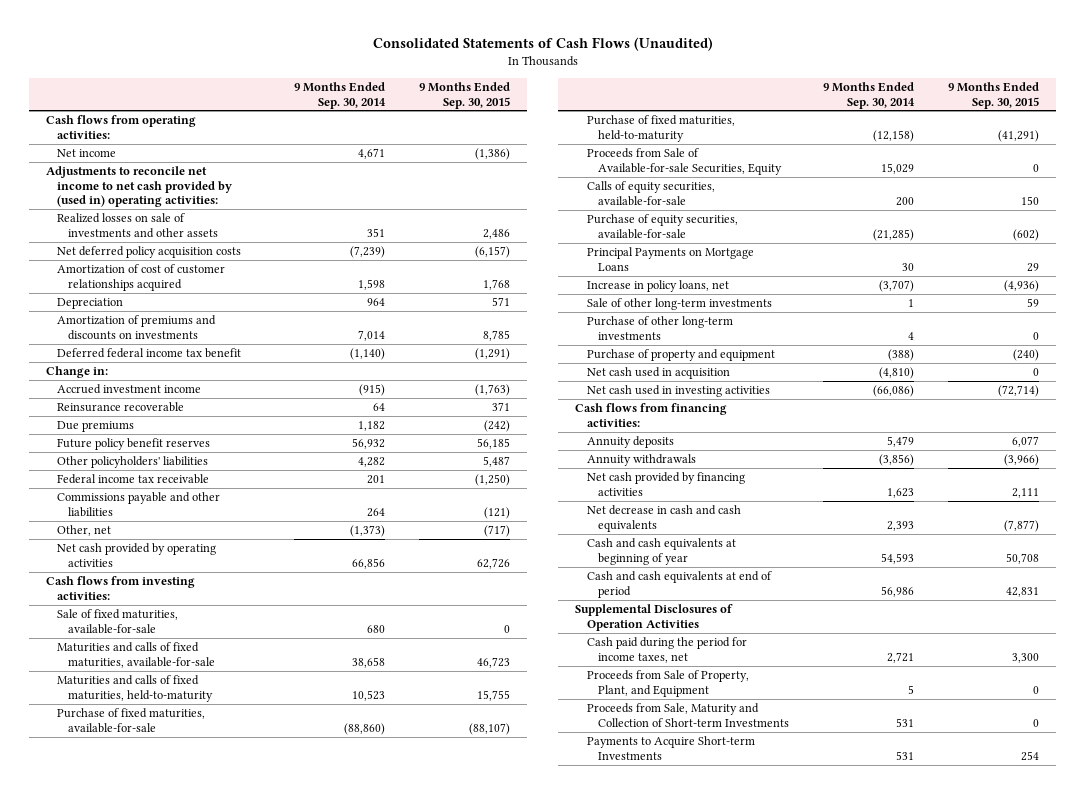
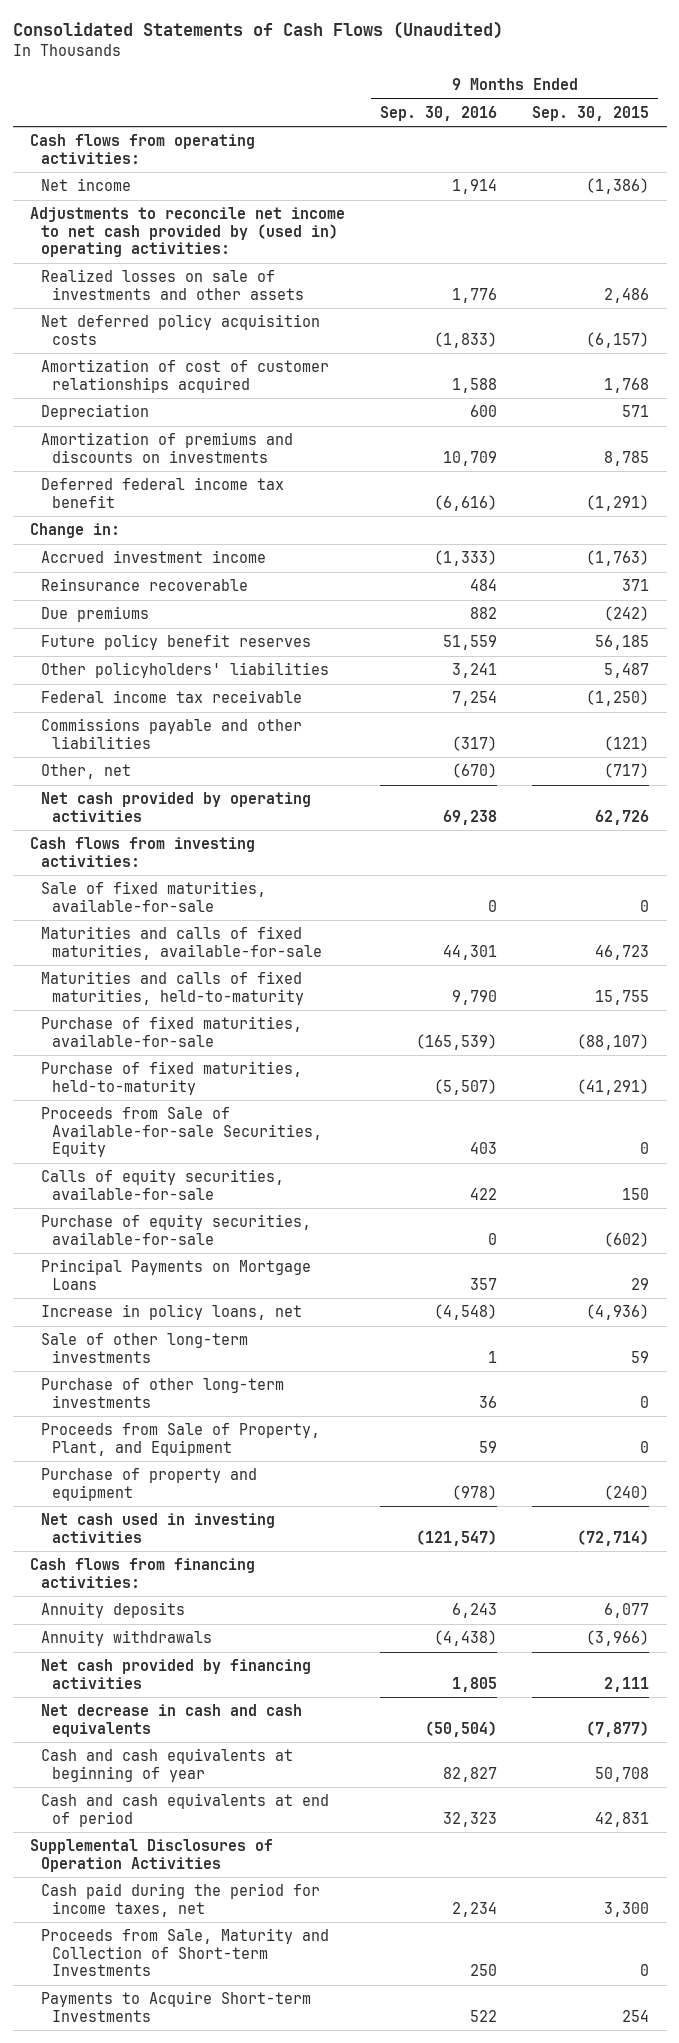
- | 9 Months Ended Sep. 30, 2014 | 9 Months Ended Sep. 30, 2015
+ | 9 Months Ended Sep. 30, 2016 | 9 Months Ended Sep. 30, 2015
moved up: Proceeds from Sale of Property, Plant, and Equipment | 59 | 0
- Net cash used in acquisition | (4,810) | 0

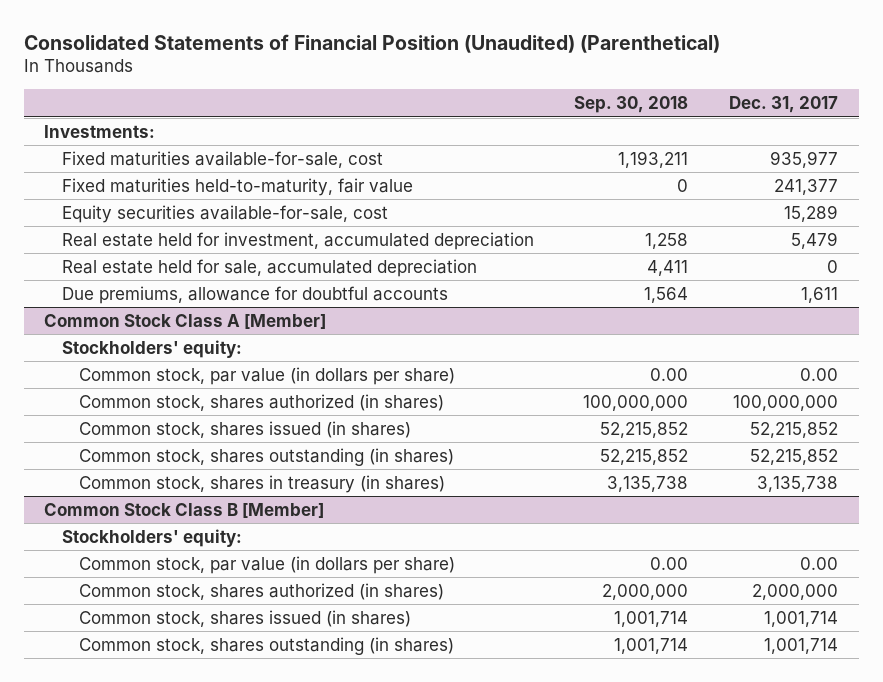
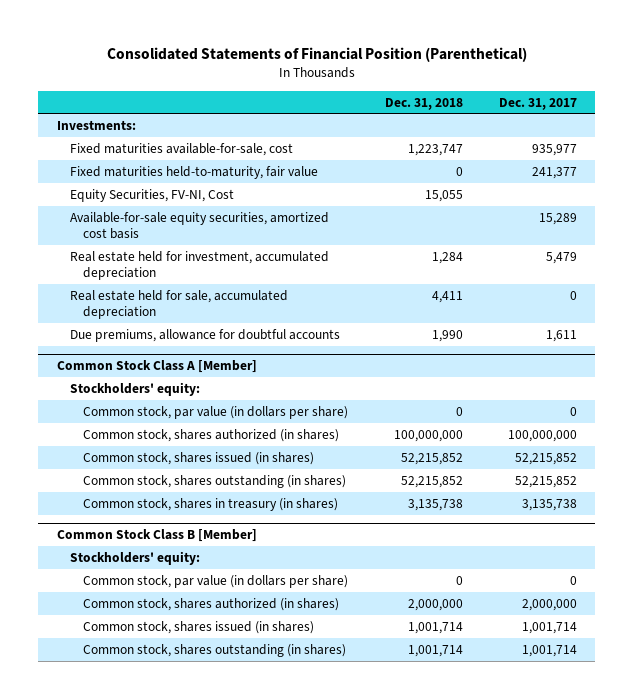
- Consolidated Statements of Financial Position (Unaudited) (Parenthetical)
+ Consolidated Statements of Financial Position (Parenthetical)
- | Sep. 30, 2018 | Dec. 31, 2017
+ | Dec. 31, 2018 | Dec. 31, 2017
- Equity securities available-for-sale, cost | | 15,289
+ Equity Securities, FV-NI, Cost | 15,055 |
+ Available-for-sale equity securities, amortized cost basis | | 15,289
@ Common Stock Class A [Member]
- Common stock, par value (in dollars per share) | 0.00 | 0.00
+ Common stock, par value (in dollars per share) | 0 | 0
@ Common Stock Class B [Member]
- Common stock, par value (in dollars per share) | 0.00 | 0.00
+ Common stock, par value (in dollars per share) | 0 | 0

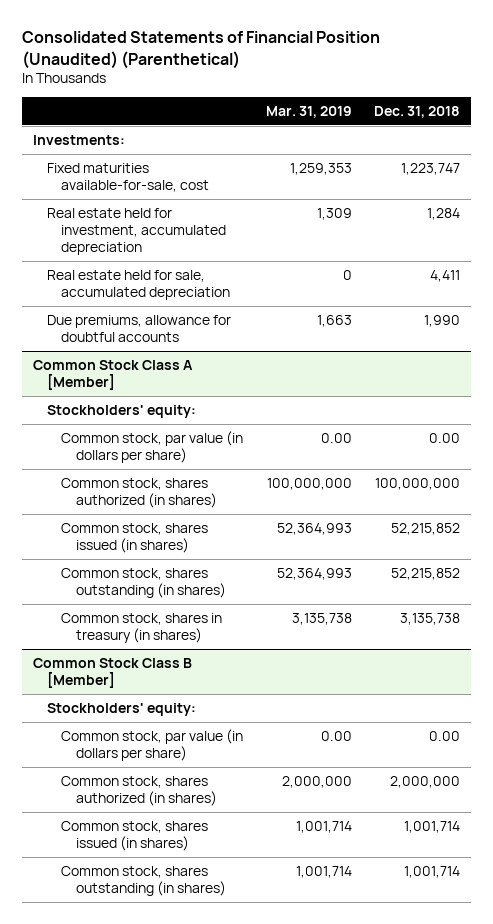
- Consolidated Statements of Financial Position (Parenthetical)
+ Consolidated Statements of Financial Position (Unaudited) (Parenthetical)
- | Dec. 31, 2018 | Dec. 31, 2017
+ | Mar. 31, 2019 | Dec. 31, 2018
- Fixed maturities held-to-maturity, fair value | 0 | 241,377
- Equity Securities, FV-NI, Cost | 15,055 |
- Available-for-sale equity securities, amortized cost basis | | 15,289
@ Common Stock Class A [Member]
- Common stock, par value (in dollars per share) | 0 | 0
+ Common stock, par value (in dollars per share) | 0.00 | 0.00
@ Common Stock Class B [Member]
- Common stock, par value (in dollars per share) | 0 | 0
+ Common stock, par value (in dollars per share) | 0.00 | 0.00

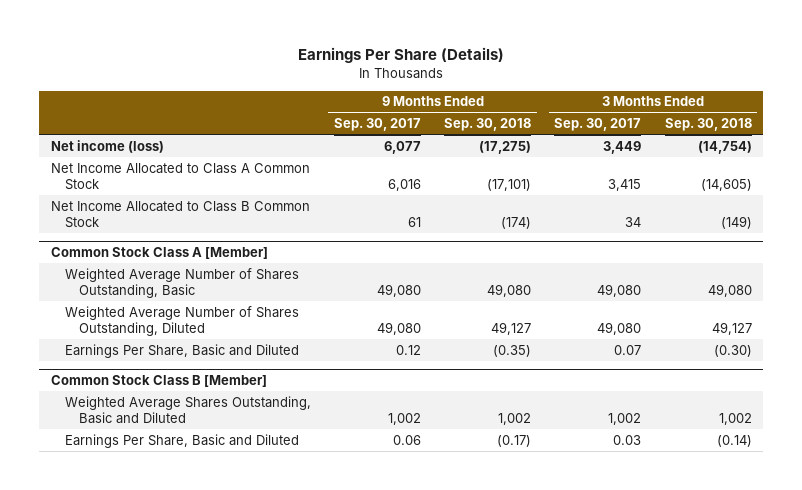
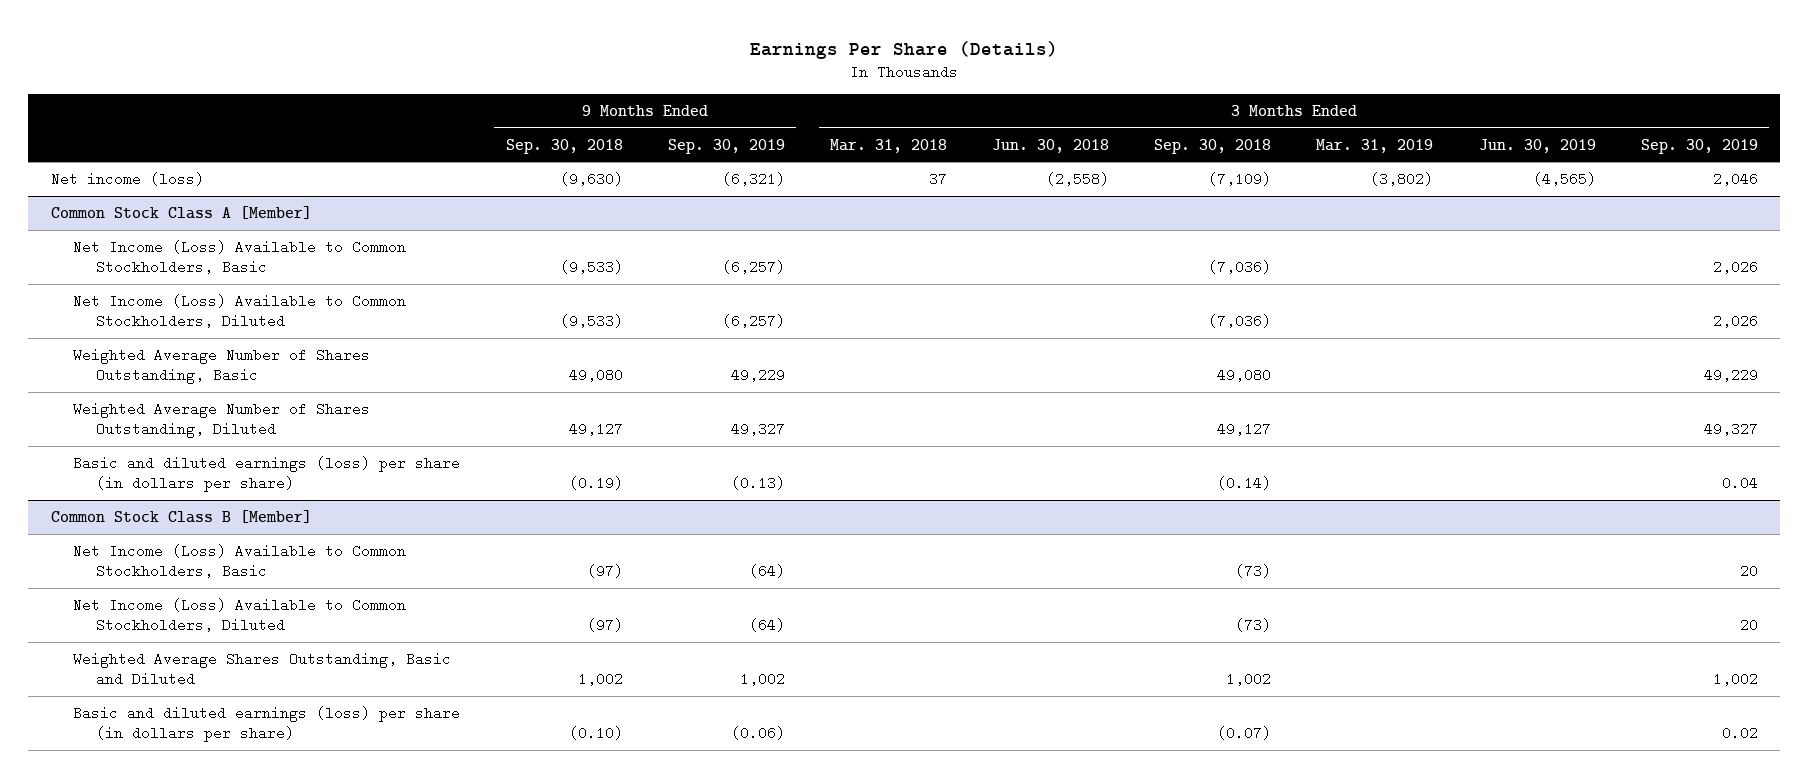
- | 9 Months Ended Sep. 30, 2017 | 9 Months Ended Sep. 30, 2018 | 3 Months Ended Sep. 30, 2017 | 3 Months Ended Sep. 30, 2018
+ | 9 Months Ended Sep. 30, 2018 | 9 Months Ended Sep. 30, 2019 | 3 Months Ended Mar. 31, 2018 | 3 Months Ended Jun. 30, 2018 | 3 Months Ended Sep. 30, 2018 | 3 Months Ended Mar. 31, 2019 | 3 Months Ended Jun. 30, 2019 | 3 Months Ended Sep. 30, 2019
- Net income (loss) | 6,077 | (17,275) | 3,449 | (14,754)
- Net Income Allocated to Class A Common Stock | 6,016 | (17,101) | 3,415 | (14,605)
- Net Income Allocated to Class B Common Stock | 61 | (174) | 34 | (149)
+ Net income (loss) | (9,630) | (6,321) | 37 | (2,558) | (7,109) | (3,802) | (4,565) | 2,046
@ Common Stock Class A [Member]
+ Net Income (Loss) Available to Common Stockholders, Basic | (9,533) | (6,257) | | | (7,036) | | | 2,026
+ Net Income (Loss) Available to Common Stockholders, Diluted | (9,533) | (6,257) | | | (7,036) | | | 2,026
- Earnings Per Share, Basic and Diluted | 0.12 | (0.35) | 0.07 | (0.30)
+ Basic and diluted earnings (loss) per share (in dollars per share) | (0.19) | (0.13) | | | (0.14) | | | 0.04
@ Common Stock Class B [Member]
+ Net Income (Loss) Available to Common Stockholders, Basic | (97) | (64) | | | (73) | | | 20
+ Net Income (Loss) Available to Common Stockholders, Diluted | (97) | (64) | | | (73) | | | 20
- Earnings Per Share, Basic and Diluted | 0.06 | (0.17) | 0.03 | (0.14)
+ Basic and diluted earnings (loss) per share (in dollars per share) | (0.10) | (0.06) | | | (0.07) | | | 0.02

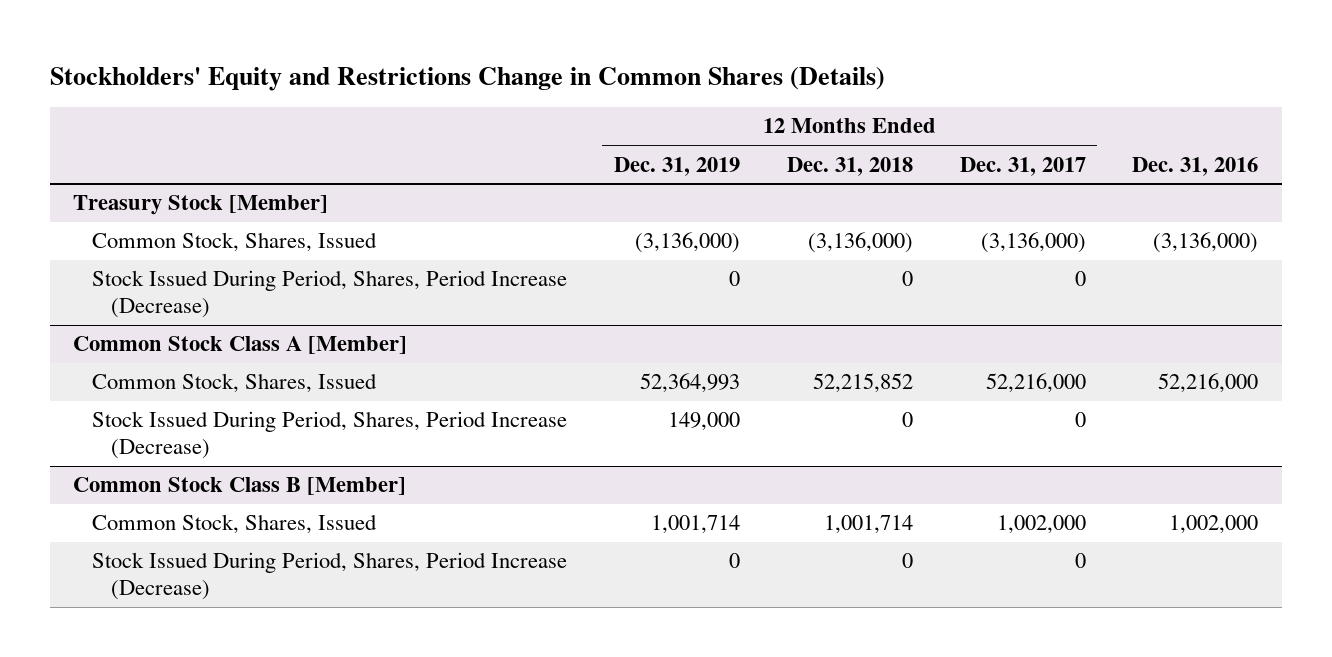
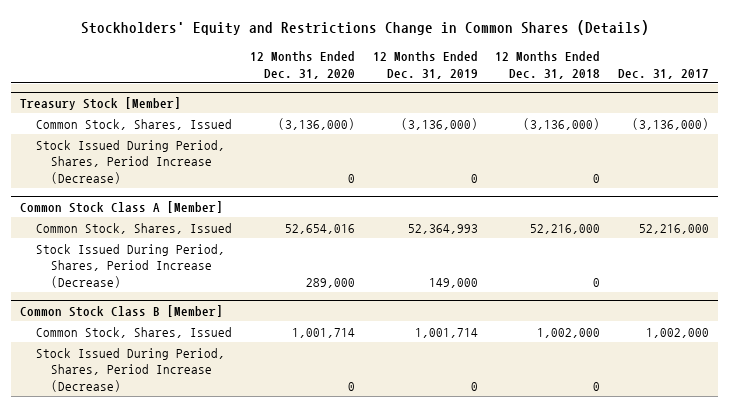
- | 12 Months Ended Dec. 31, 2019 | 12 Months Ended Dec. 31, 2018 | 12 Months Ended Dec. 31, 2017 | Dec. 31, 2016
+ | 12 Months Ended Dec. 31, 2020 | 12 Months Ended Dec. 31, 2019 | 12 Months Ended Dec. 31, 2018 | Dec. 31, 2017
@ Common Stock Class A [Member]
- Common Stock, Shares, Issued | 52,364,993 | 52,215,852 | 52,216,000 | 52,216,000
+ Common Stock, Shares, Issued | 52,654,016 | 52,364,993 | 52,216,000 | 52,216,000
@ Common Stock Class B [Member]
- Common Stock, Shares, Issued | 1,001,714 | 1,001,714 | 1,002,000 | 1,002,000
+ Common Stock, Shares, Issued | 1,001,714 | 1,001,714 | 1,002,000 | 1,002,000

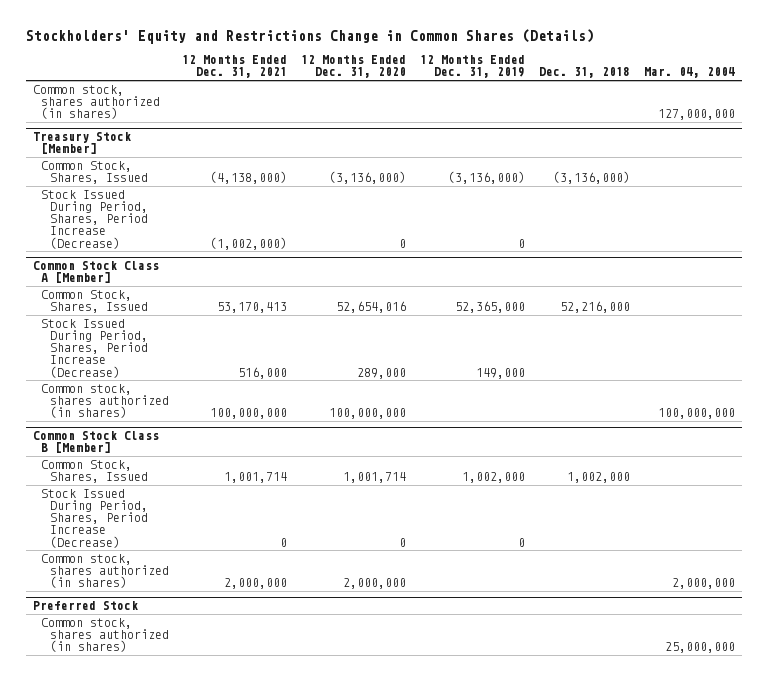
- | 12 Months Ended Dec. 31, 2020 | 12 Months Ended Dec. 31, 2019 | 12 Months Ended Dec. 31, 2018 | Dec. 31, 2017
+ | 12 Months Ended Dec. 31, 2021 | 12 Months Ended Dec. 31, 2020 | 12 Months Ended Dec. 31, 2019 | Dec. 31, 2018 | Mar. 04, 2004
+ Common stock, shares authorized (in shares) | | | | | 127,000,000
@ Common Stock Class A [Member]
- Common Stock, Shares, Issued | 52,654,016 | 52,364,993 | 52,216,000 | 52,216,000
+ Common Stock, Shares, Issued | 53,170,413 | 52,654,016 | 52,365,000 | 52,216,000 |
+ Common stock, shares authorized (in shares) | 100,000,000 | 100,000,000 | | | 100,000,000
@ Common Stock Class B [Member]
- Common Stock, Shares, Issued | 1,001,714 | 1,001,714 | 1,002,000 | 1,002,000
+ Common Stock, Shares, Issued | 1,001,714 | 1,001,714 | 1,002,000 | 1,002,000 |
+ Common stock, shares authorized (in shares) | 2,000,000 | 2,000,000 | | | 2,000,000
+ Preferred Stock
+ Common stock, shares authorized (in shares) | | | | | 25,000,000

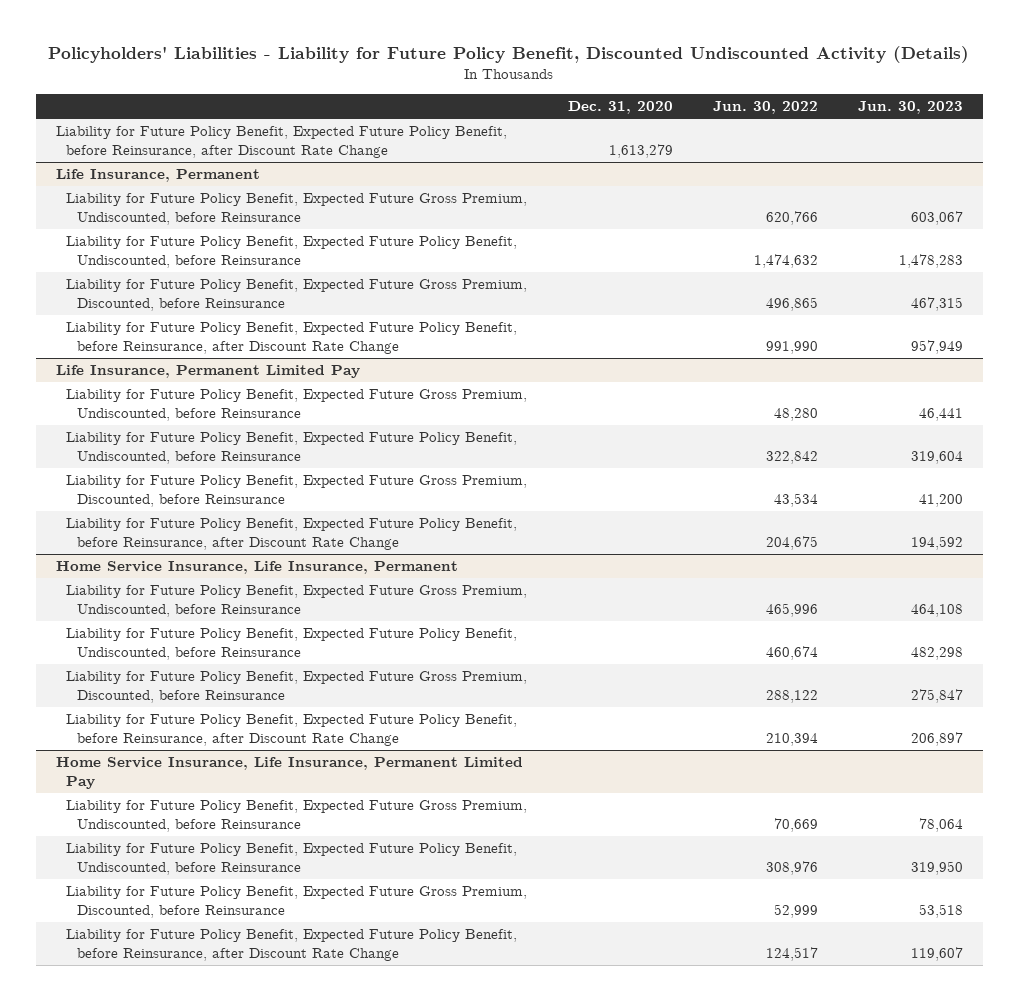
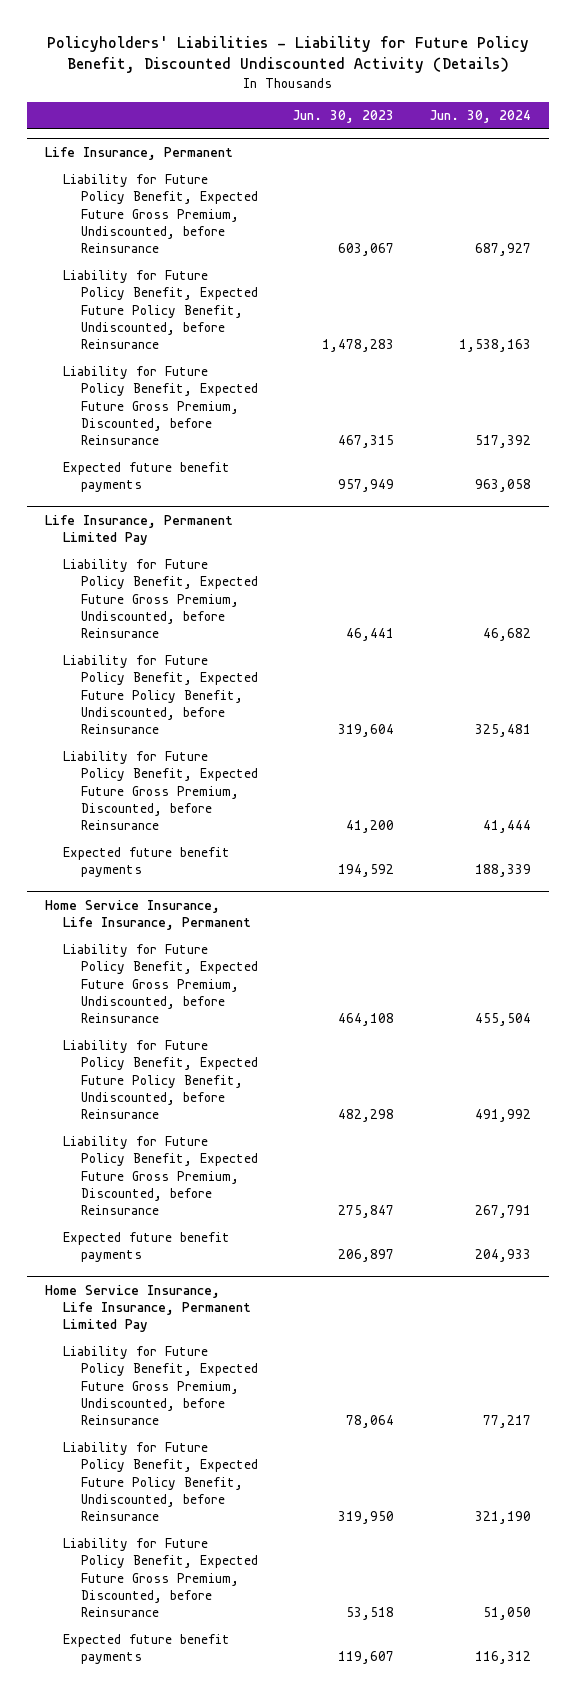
- | Dec. 31, 2020 | Jun. 30, 2022 | Jun. 30, 2023
+ | Jun. 30, 2023 | Jun. 30, 2024
- Liability for Future Policy Benefit, Expected Future Policy Benefit, before Reinsurance, after Discount Rate Change | 1,613,279 | |
@ Life Insurance, Permanent
- Liability for Future Policy Benefit, Expected Future Policy Benefit, before Reinsurance, after Discount Rate Change | | 991,990 | 957,949
+ Expected future benefit payments | 957,949 | 963,058
@ Life Insurance, Permanent Limited Pay
- Liability for Future Policy Benefit, Expected Future Policy Benefit, before Reinsurance, after Discount Rate Change | | 204,675 | 194,592
+ Expected future benefit payments | 194,592 | 188,339
@ Home Service Insurance, Life Insurance, Permanent
- Liability for Future Policy Benefit, Expected Future Policy Benefit, before Reinsurance, after Discount Rate Change | | 210,394 | 206,897
+ Expected future benefit payments | 206,897 | 204,933
@ Home Service Insurance, Life Insurance, Permanent Limited Pay
- Liability for Future Policy Benefit, Expected Future Policy Benefit, before Reinsurance, after Discount Rate Change | | 124,517 | 119,607
+ Expected future benefit payments | 119,607 | 116,312

